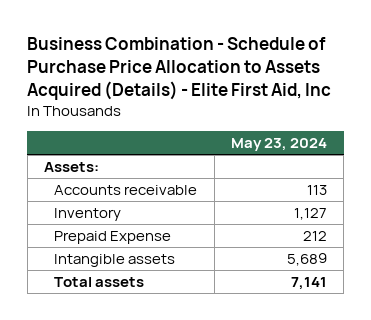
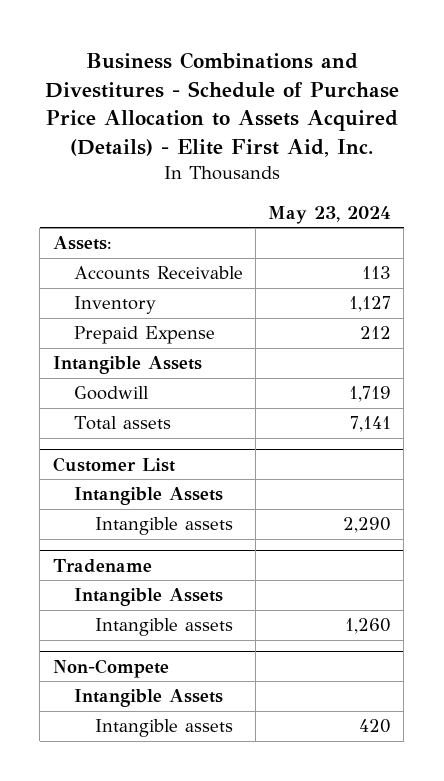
- Business Combination - Schedule of Purchase Price Allocation to Assets Acquired (Details) - Elite First Aid, Inc
+ Business Combinations and Divestitures - Schedule of Purchase Price Allocation to Assets Acquired (Details) - Elite First Aid, Inc.
- Accounts receivable | 113
+ Accounts Receivable | 113
- Intangible assets | 5,689
+ Intangible Assets
+ Goodwill | 1,719
+ Customer List
+ Intangible Assets
+ Intangible assets | 2,290
+ Tradename
+ Intangible Assets
+ Intangible assets | 1,260
+ Non-Compete
+ Intangible Assets
+ Intangible assets | 420

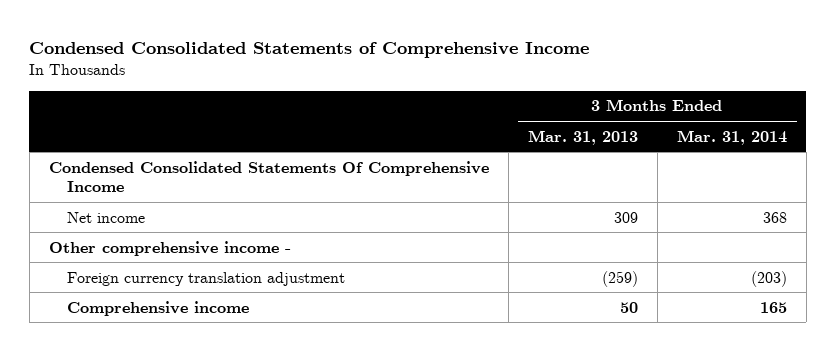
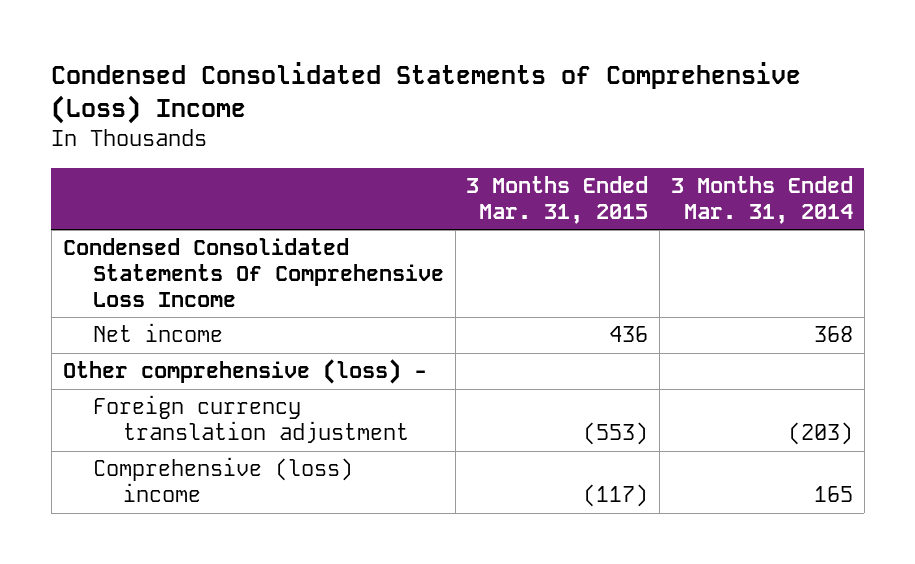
- Condensed Consolidated Statements of Comprehensive Income
+ Condensed Consolidated Statements of Comprehensive (Loss) Income
- | 3 Months Ended Mar. 31, 2013 | 3 Months Ended Mar. 31, 2014
+ | 3 Months Ended Mar. 31, 2015 | 3 Months Ended Mar. 31, 2014
- Condensed Consolidated Statements Of Comprehensive Income
+ Condensed Consolidated Statements Of Comprehensive Loss Income
- Other comprehensive income -
+ Other comprehensive (loss) -
- Comprehensive income | 50 | 165
+ Comprehensive (loss) income | (117) | 165

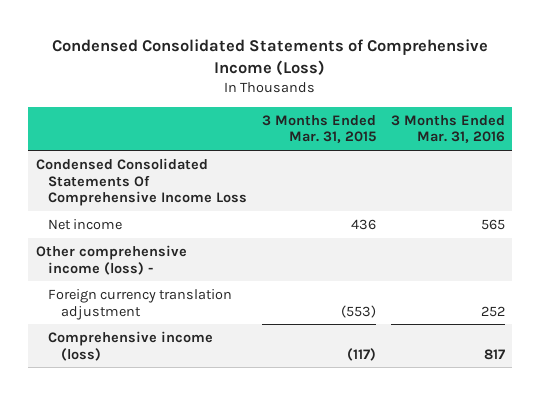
- Condensed Consolidated Statements of Comprehensive (Loss) Income
+ Condensed Consolidated Statements of Comprehensive Income (Loss)
- | 3 Months Ended Mar. 31, 2015 | 3 Months Ended Mar. 31, 2014
+ | 3 Months Ended Mar. 31, 2015 | 3 Months Ended Mar. 31, 2016
- Condensed Consolidated Statements Of Comprehensive Loss Income
+ Condensed Consolidated Statements Of Comprehensive Income Loss
- Other comprehensive (loss) -
+ Other comprehensive income (loss) -
- Comprehensive (loss) income | (117) | 165
+ Comprehensive income (loss) | (117) | 817

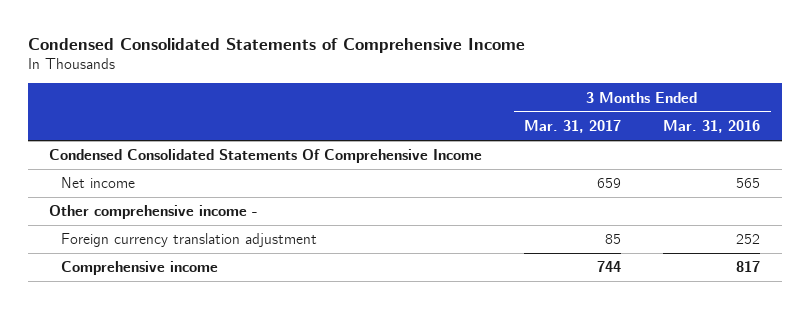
- Condensed Consolidated Statements of Comprehensive Income (Loss)
+ Condensed Consolidated Statements of Comprehensive Income
- | 3 Months Ended Mar. 31, 2015 | 3 Months Ended Mar. 31, 2016
+ | 3 Months Ended Mar. 31, 2017 | 3 Months Ended Mar. 31, 2016
- Condensed Consolidated Statements Of Comprehensive Income Loss
+ Condensed Consolidated Statements Of Comprehensive Income
- Other comprehensive income (loss) -
+ Other comprehensive income -
- Comprehensive income (loss) | (117) | 817
+ Comprehensive income | 744 | 817

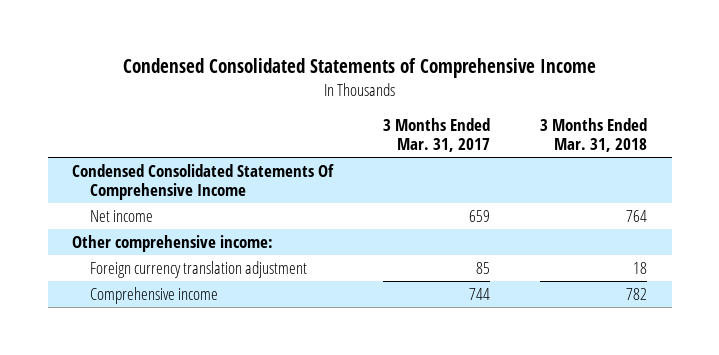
- | 3 Months Ended Mar. 31, 2017 | 3 Months Ended Mar. 31, 2016
+ | 3 Months Ended Mar. 31, 2017 | 3 Months Ended Mar. 31, 2018
- Other comprehensive income -
+ Other comprehensive income:

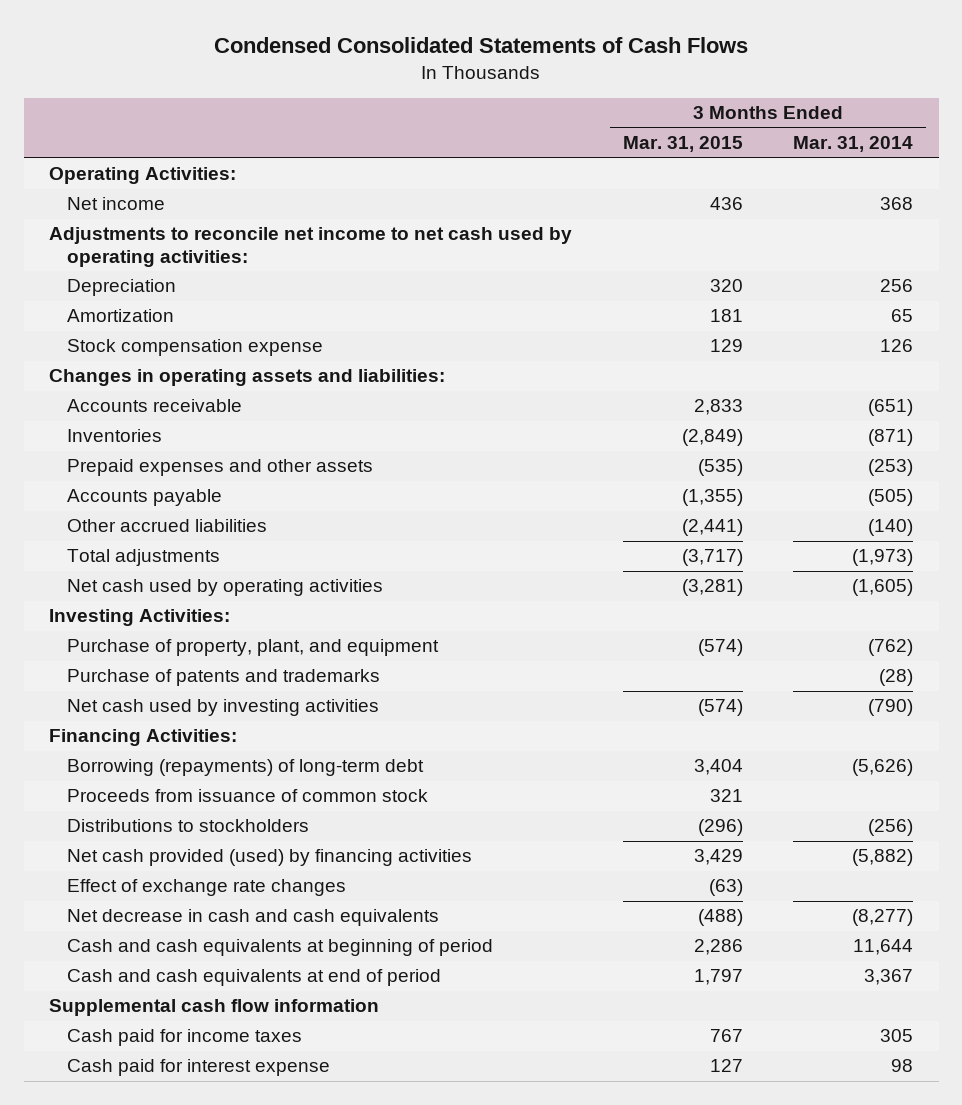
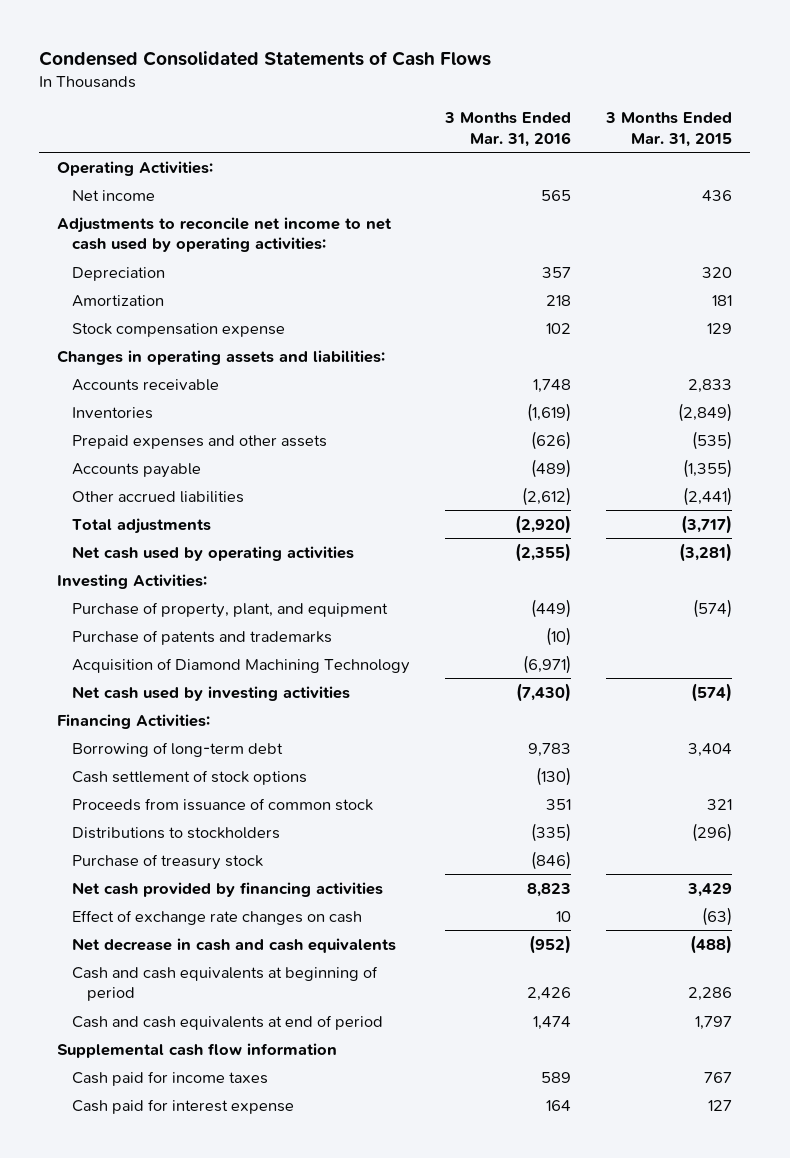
- | 3 Months Ended Mar. 31, 2015 | 3 Months Ended Mar. 31, 2014
+ | 3 Months Ended Mar. 31, 2016 | 3 Months Ended Mar. 31, 2015
+ Acquisition of Diamond Machining Technology | (6,971) |
- Borrowing (repayments) of long-term debt | 3,404 | (5,626)
+ Borrowing of long-term debt | 9,783 | 3,404
+ Cash settlement of stock options | (130) |
- Net cash provided (used) by financing activities | 3,429 | (5,882)
- Effect of exchange rate changes | (63) |
+ Purchase of treasury stock | (846) |
+ Net cash provided by financing activities | 8,823 | 3,429
+ Effect of exchange rate changes on cash | 10 | (63)

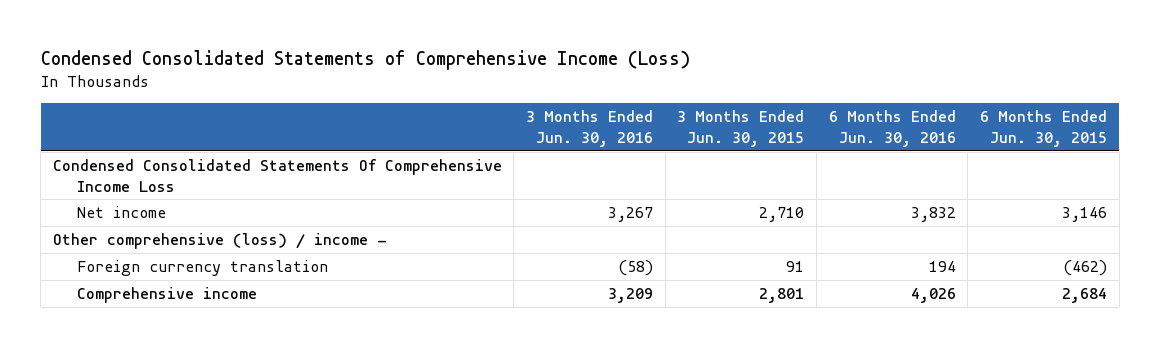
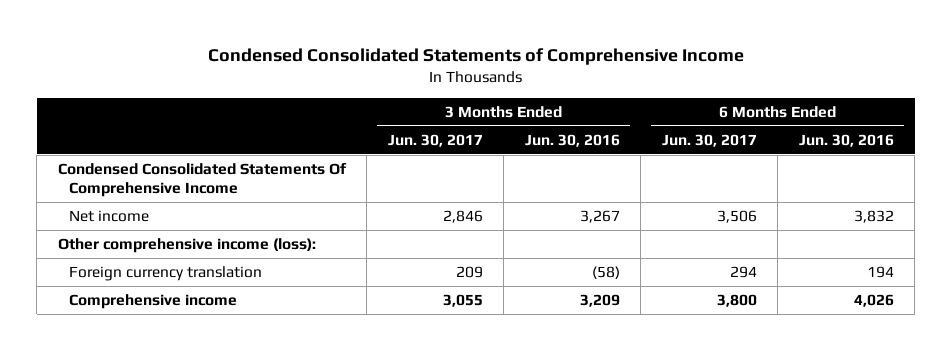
- Condensed Consolidated Statements of Comprehensive Income (Loss)
+ Condensed Consolidated Statements of Comprehensive Income
- | 3 Months Ended Jun. 30, 2016 | 3 Months Ended Jun. 30, 2015 | 6 Months Ended Jun. 30, 2016 | 6 Months Ended Jun. 30, 2015
+ | 3 Months Ended Jun. 30, 2017 | 3 Months Ended Jun. 30, 2016 | 6 Months Ended Jun. 30, 2017 | 6 Months Ended Jun. 30, 2016
- Condensed Consolidated Statements Of Comprehensive Income Loss
+ Condensed Consolidated Statements Of Comprehensive Income
- Other comprehensive (loss) / income -
+ Other comprehensive income (loss):

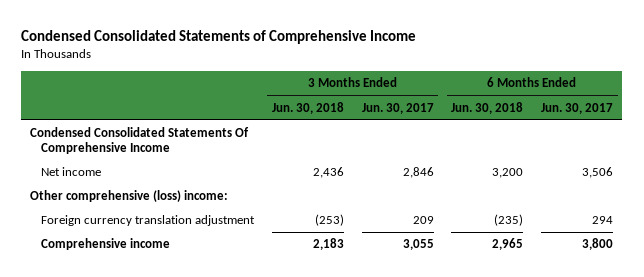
- | 3 Months Ended Jun. 30, 2017 | 3 Months Ended Jun. 30, 2016 | 6 Months Ended Jun. 30, 2017 | 6 Months Ended Jun. 30, 2016
+ | 3 Months Ended Jun. 30, 2018 | 3 Months Ended Jun. 30, 2017 | 6 Months Ended Jun. 30, 2018 | 6 Months Ended Jun. 30, 2017
- Other comprehensive income (loss):
- Foreign currency translation | 209 | (58) | 294 | 194
+ Other comprehensive (loss) income:
+ Foreign currency translation adjustment | (253) | 209 | (235) | 294

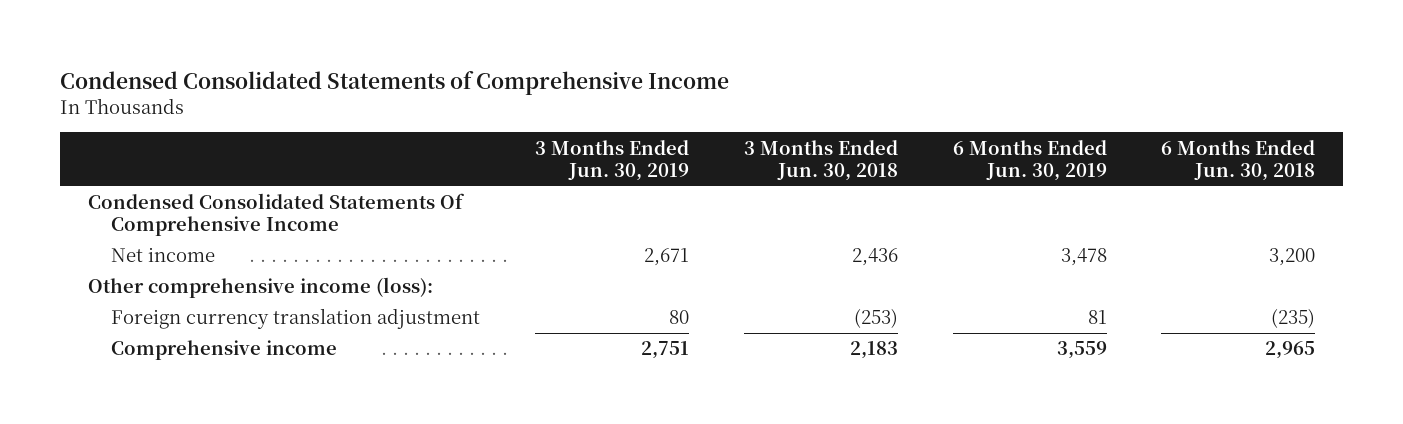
- | 3 Months Ended Jun. 30, 2018 | 3 Months Ended Jun. 30, 2017 | 6 Months Ended Jun. 30, 2018 | 6 Months Ended Jun. 30, 2017
+ | 3 Months Ended Jun. 30, 2019 | 3 Months Ended Jun. 30, 2018 | 6 Months Ended Jun. 30, 2019 | 6 Months Ended Jun. 30, 2018
- Other comprehensive (loss) income:
+ Other comprehensive income (loss):

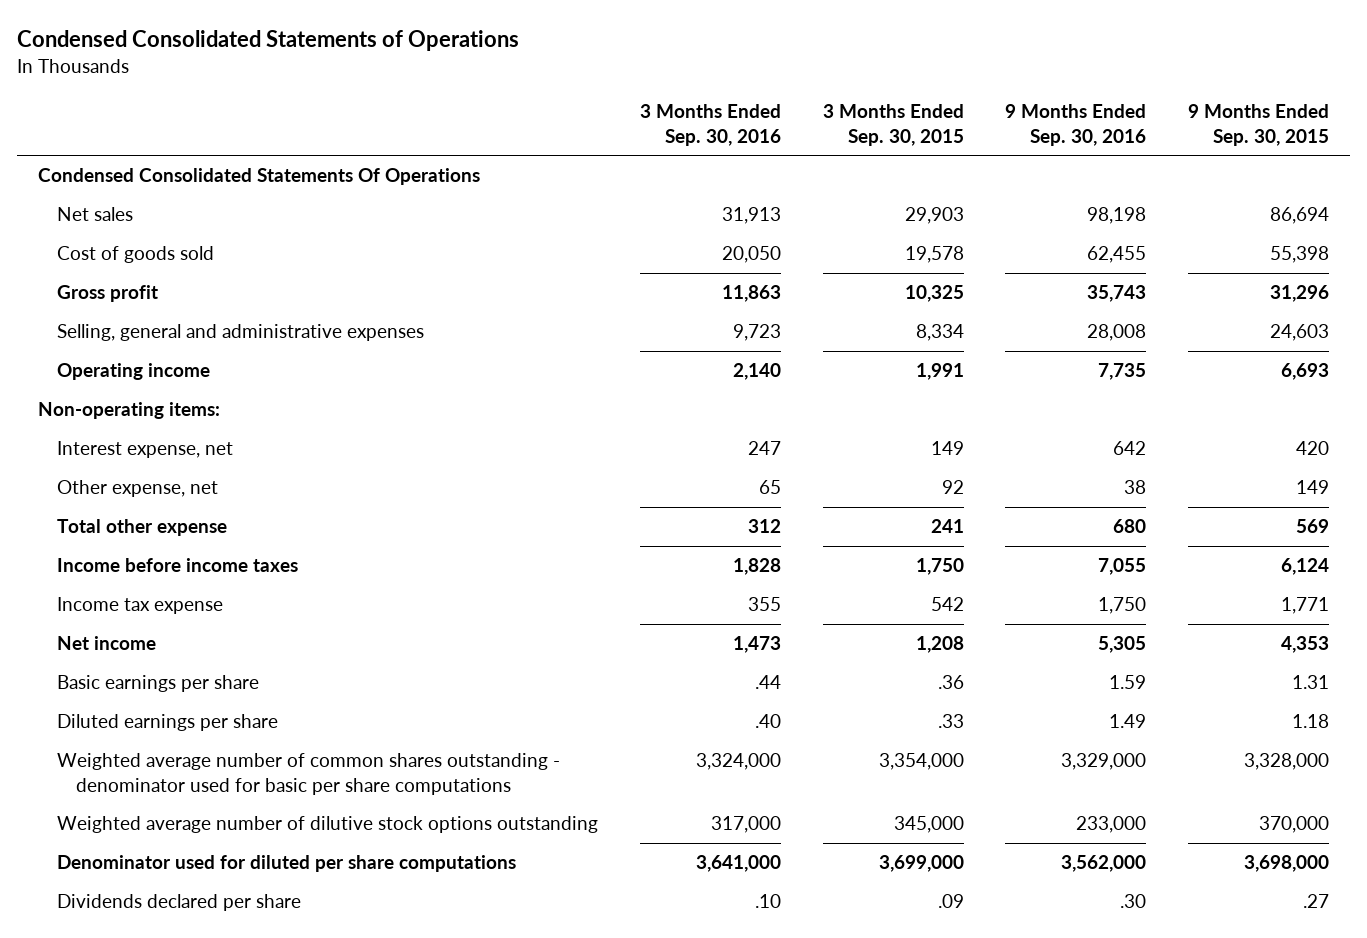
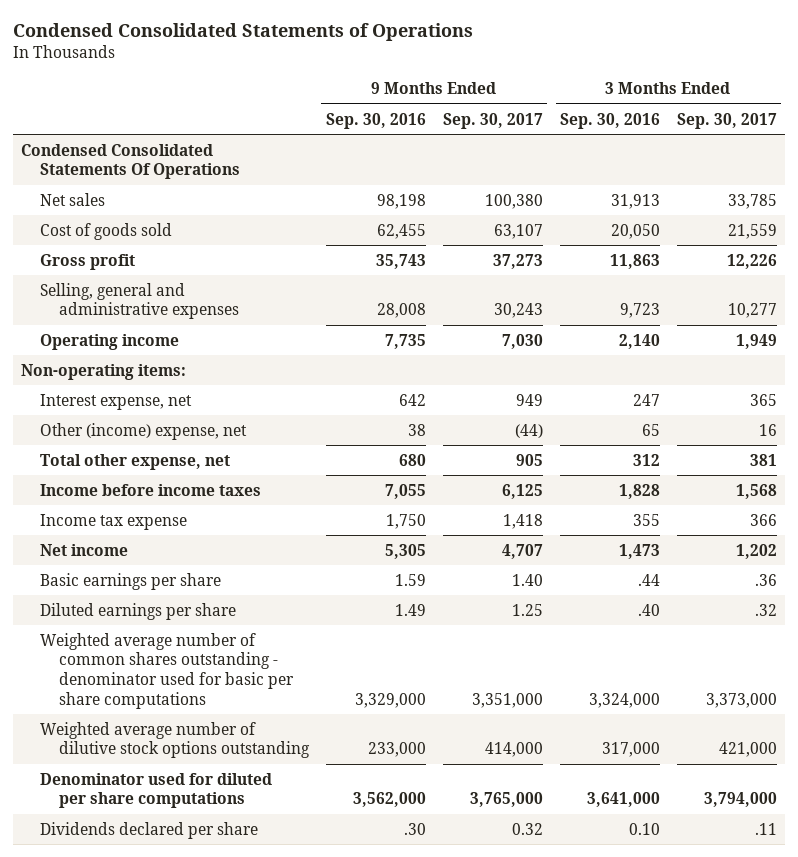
- | 3 Months Ended Sep. 30, 2016 | 3 Months Ended Sep. 30, 2015 | 9 Months Ended Sep. 30, 2016 | 9 Months Ended Sep. 30, 2015
+ | 9 Months Ended Sep. 30, 2016 | 9 Months Ended Sep. 30, 2017 | 3 Months Ended Sep. 30, 2016 | 3 Months Ended Sep. 30, 2017
- Other expense, net | 65 | 92 | 38 | 149
- Total other expense | 312 | 241 | 680 | 569
+ Other (income) expense, net | 38 | (44) | 65 | 16
+ Total other expense, net | 680 | 905 | 312 | 381
- Dividends declared per share | .10 | .09 | .30 | .27
+ Dividends declared per share | .30 | 0.32 | 0.10 | .11

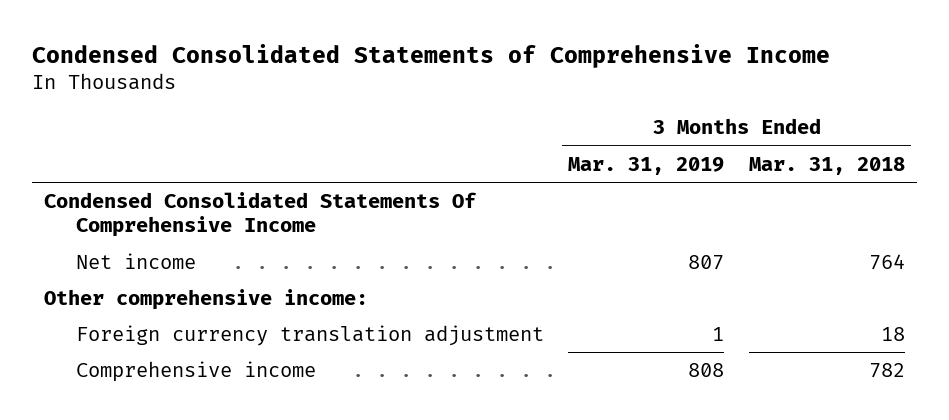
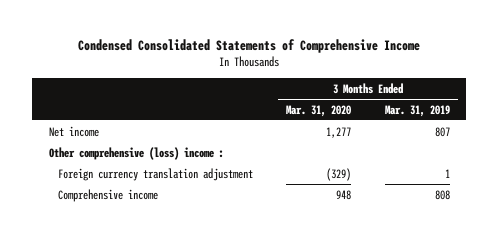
- | 3 Months Ended Mar. 31, 2019 | 3 Months Ended Mar. 31, 2018
+ | 3 Months Ended Mar. 31, 2020 | 3 Months Ended Mar. 31, 2019
- Condensed Consolidated Statements Of Comprehensive Income
- Other comprehensive income:
+ Other comprehensive (loss) income :

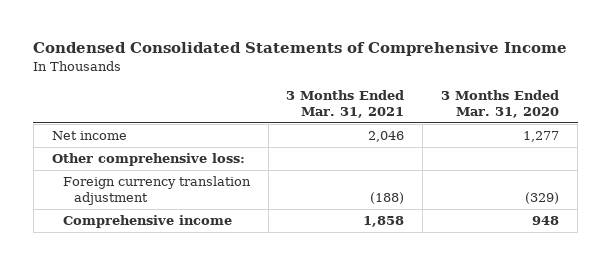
- | 3 Months Ended Mar. 31, 2020 | 3 Months Ended Mar. 31, 2019
+ | 3 Months Ended Mar. 31, 2021 | 3 Months Ended Mar. 31, 2020
- Other comprehensive (loss) income :
+ Other comprehensive loss:

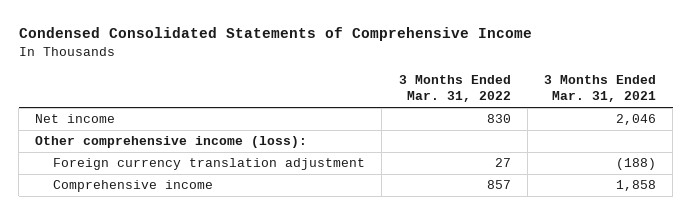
- | 3 Months Ended Mar. 31, 2021 | 3 Months Ended Mar. 31, 2020
+ | 3 Months Ended Mar. 31, 2022 | 3 Months Ended Mar. 31, 2021
- Other comprehensive loss:
+ Other comprehensive income (loss):

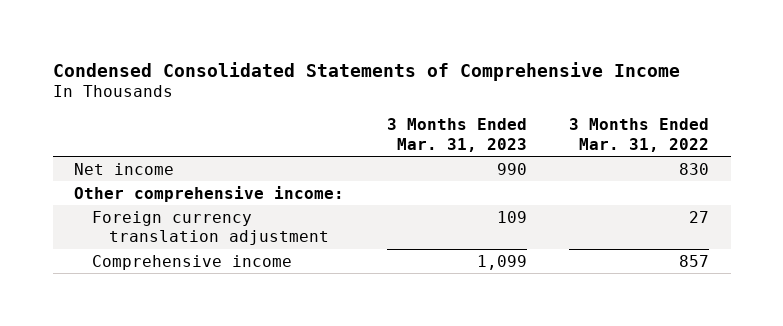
- | 3 Months Ended Mar. 31, 2022 | 3 Months Ended Mar. 31, 2021
+ | 3 Months Ended Mar. 31, 2023 | 3 Months Ended Mar. 31, 2022
- Other comprehensive income (loss):
+ Other comprehensive income:

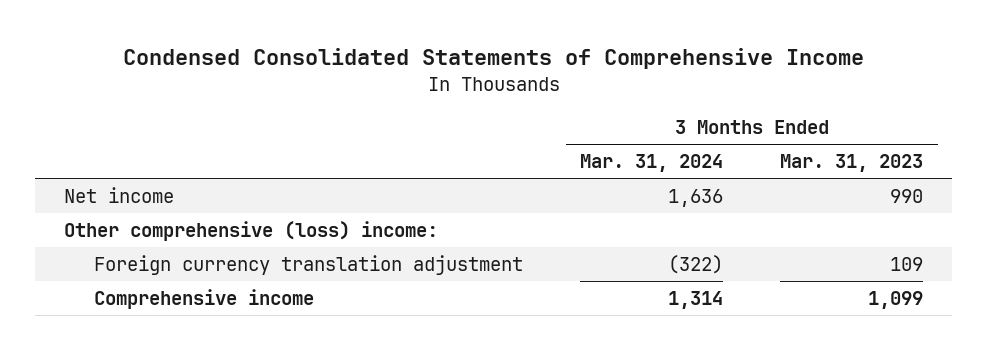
- | 3 Months Ended Mar. 31, 2023 | 3 Months Ended Mar. 31, 2022
+ | 3 Months Ended Mar. 31, 2024 | 3 Months Ended Mar. 31, 2023
- Other comprehensive income:
+ Other comprehensive (loss) income:

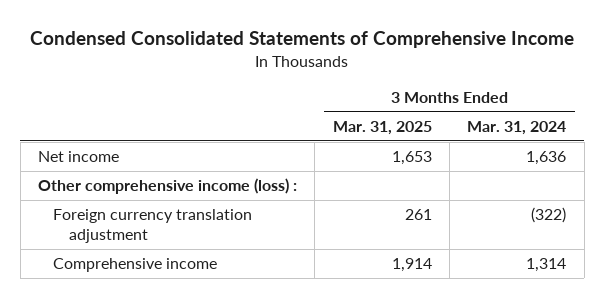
- | 3 Months Ended Mar. 31, 2024 | 3 Months Ended Mar. 31, 2023
+ | 3 Months Ended Mar. 31, 2025 | 3 Months Ended Mar. 31, 2024
- Other comprehensive (loss) income:
+ Other comprehensive income (loss) :

